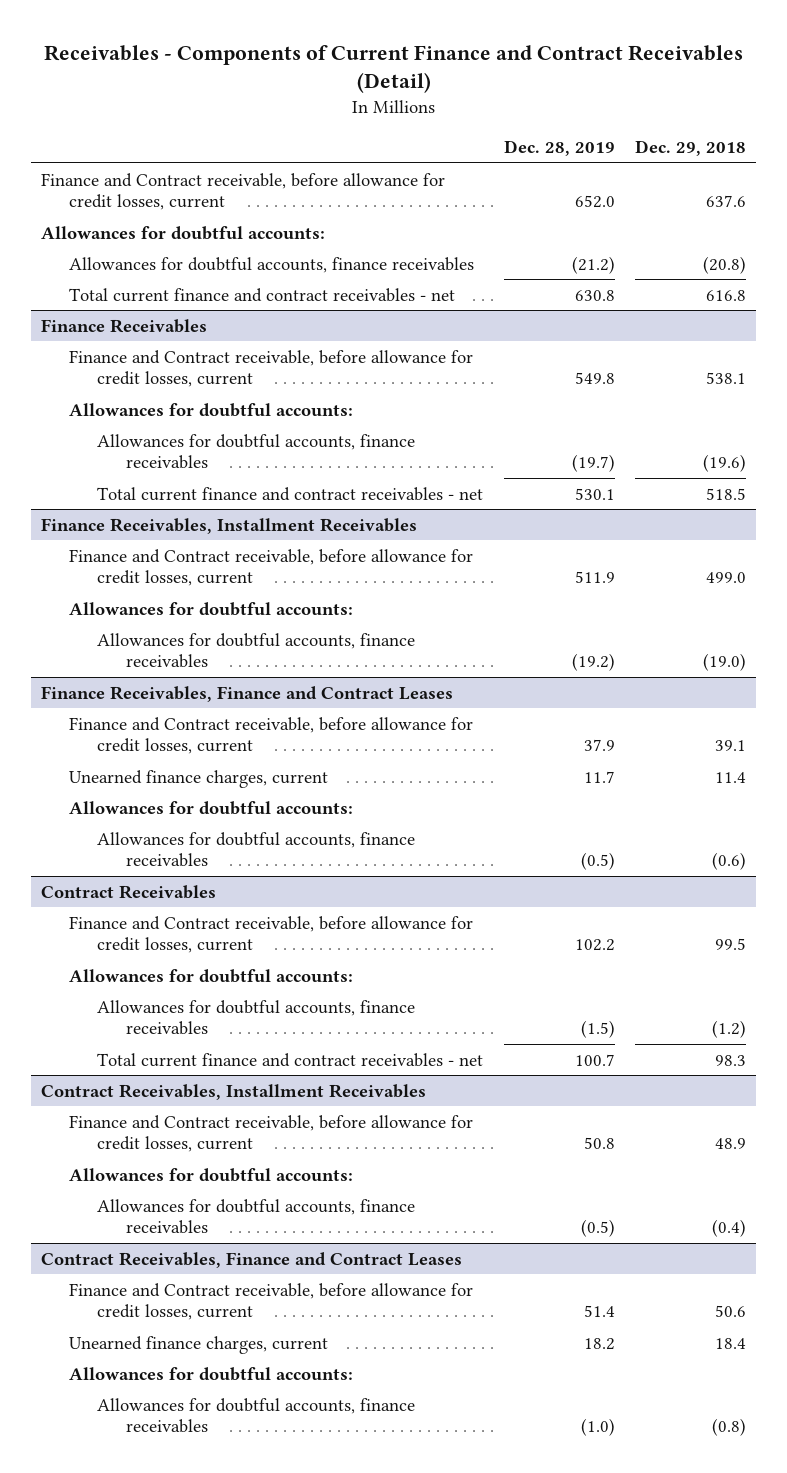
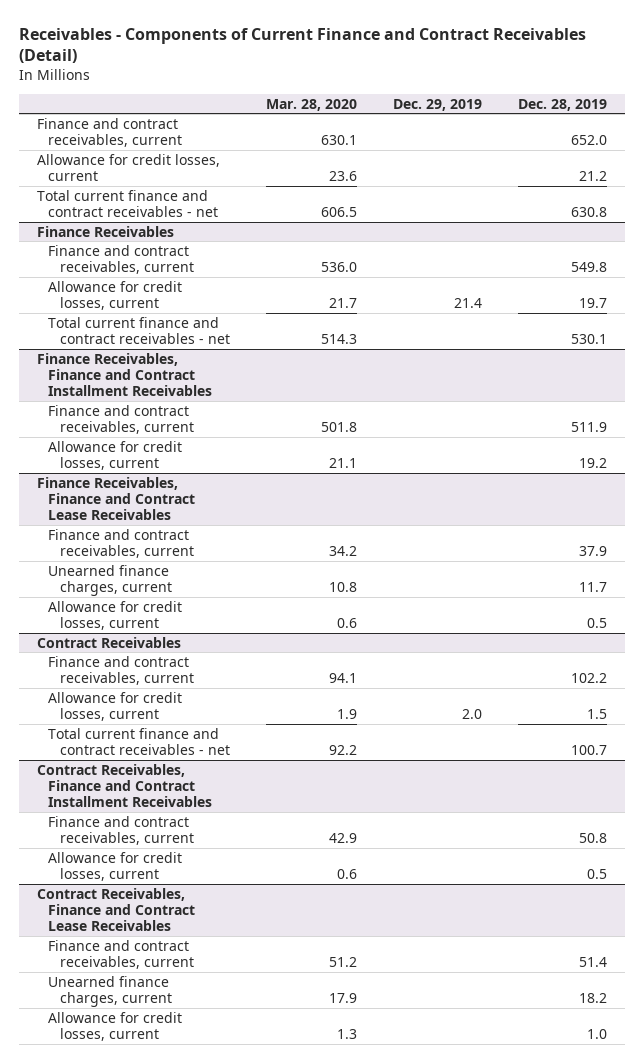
- | Dec. 28, 2019 | Dec. 29, 2018
+ | Mar. 28, 2020 | Dec. 29, 2019 | Dec. 28, 2019
- Finance and Contract receivable, before allowance for credit losses, current | 652.0 | 637.6
- Allowances for doubtful accounts:
- Allowances for doubtful accounts, finance receivables | (21.2) | (20.8)
+ Finance and contract receivables, current | 630.1 | | 652.0
+ Allowance for credit losses, current | 23.6 | | 21.2
@ Finance Receivables
- Finance and Contract receivable, before allowance for credit losses, current | 549.8 | 538.1
- Allowances for doubtful accounts:
- Allowances for doubtful accounts, finance receivables | (19.7) | (19.6)
+ Finance and contract receivables, current | 536.0 | | 549.8
+ Allowance for credit losses, current | 21.7 | 21.4 | 19.7
- Finance Receivables, Installment Receivables
- Finance and Contract receivable, before allowance for credit losses, current | 511.9 | 499.0
- Allowances for doubtful accounts:
- Allowances for doubtful accounts, finance receivables | (19.2) | (19.0)
- Finance Receivables, Finance and Contract Leases
- Finance and Contract receivable, before allowance for credit losses, current | 37.9 | 39.1
+ Finance Receivables, Finance and Contract Installment Receivables
+ Finance and contract receivables, current | 501.8 | | 511.9
+ Allowance for credit losses, current | 21.1 | | 19.2
+ Finance Receivables, Finance and Contract Lease Receivables
+ Finance and contract receivables, current | 34.2 | | 37.9
- Allowances for doubtful accounts:
- Allowances for doubtful accounts, finance receivables | (0.5) | (0.6)
+ Allowance for credit losses, current | 0.6 | | 0.5
@ Contract Receivables
- Finance and Contract receivable, before allowance for credit losses, current | 102.2 | 99.5
- Allowances for doubtful accounts:
- Allowances for doubtful accounts, finance receivables | (1.5) | (1.2)
+ Finance and contract receivables, current | 94.1 | | 102.2
+ Allowance for credit losses, current | 1.9 | 2.0 | 1.5
- Contract Receivables, Installment Receivables
- Finance and Contract receivable, before allowance for credit losses, current | 50.8 | 48.9
- Allowances for doubtful accounts:
- Allowances for doubtful accounts, finance receivables | (0.5) | (0.4)
- Contract Receivables, Finance and Contract Leases
- Finance and Contract receivable, before allowance for credit losses, current | 51.4 | 50.6
+ Contract Receivables, Finance and Contract Installment Receivables
+ Finance and contract receivables, current | 42.9 | | 50.8
+ Allowance for credit losses, current | 0.6 | | 0.5
+ Contract Receivables, Finance and Contract Lease Receivables
+ Finance and contract receivables, current | 51.2 | | 51.4
- Allowances for doubtful accounts:
- Allowances for doubtful accounts, finance receivables | (1.0) | (0.8)
+ Allowance for credit losses, current | 1.3 | | 1.0

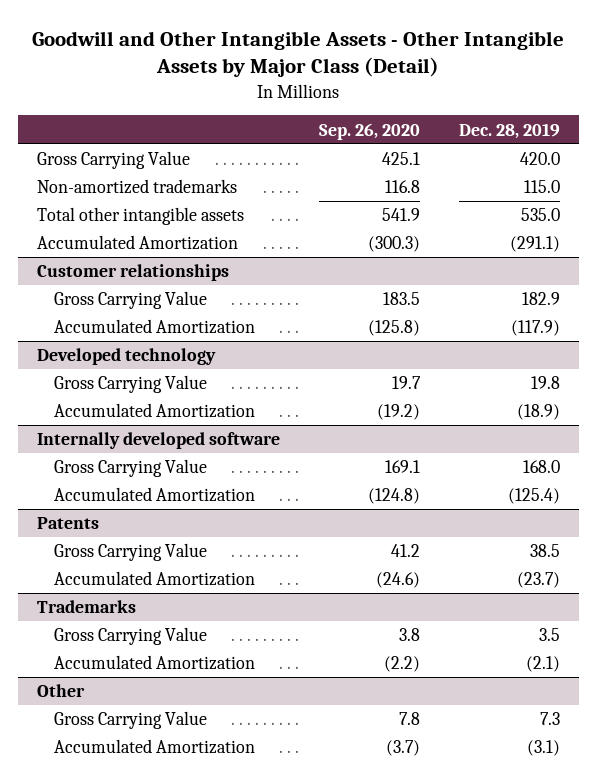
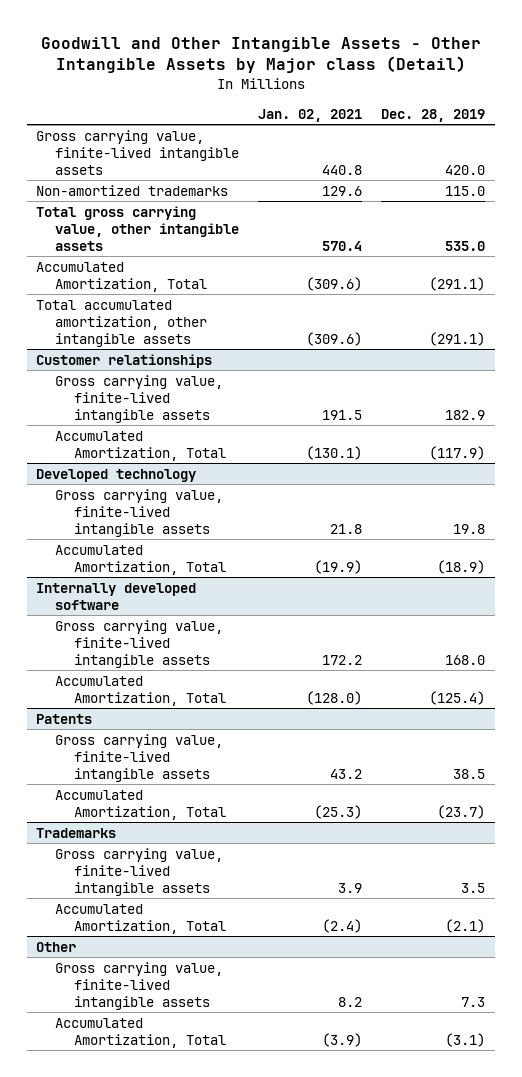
- Goodwill and Other Intangible Assets - Other Intangible Assets by Major Class (Detail)
+ Goodwill and Other Intangible Assets - Other Intangible Assets by Major class (Detail)
- | Sep. 26, 2020 | Dec. 28, 2019
+ | Jan. 02, 2021 | Dec. 28, 2019
- Gross Carrying Value | 425.1 | 420.0
+ Gross carrying value, finite-lived intangible assets | 440.8 | 420.0
- Total other intangible assets | 541.9 | 535.0
- Accumulated Amortization | (300.3) | (291.1)
+ Total gross carrying value, other intangible assets | 570.4 | 535.0
+ Accumulated Amortization, Total | (309.6) | (291.1)
+ Total accumulated amortization, other intangible assets | (309.6) | (291.1)
@ Customer relationships
- Gross Carrying Value | 183.5 | 182.9
- Accumulated Amortization | (125.8) | (117.9)
+ Gross carrying value, finite-lived intangible assets | 191.5 | 182.9
+ Accumulated Amortization, Total | (130.1) | (117.9)
@ Developed technology
- Gross Carrying Value | 19.7 | 19.8
- Accumulated Amortization | (19.2) | (18.9)
+ Gross carrying value, finite-lived intangible assets | 21.8 | 19.8
+ Accumulated Amortization, Total | (19.9) | (18.9)
@ Internally developed software
- Gross Carrying Value | 169.1 | 168.0
- Accumulated Amortization | (124.8) | (125.4)
+ Gross carrying value, finite-lived intangible assets | 172.2 | 168.0
+ Accumulated Amortization, Total | (128.0) | (125.4)
@ Patents
- Gross Carrying Value | 41.2 | 38.5
- Accumulated Amortization | (24.6) | (23.7)
+ Gross carrying value, finite-lived intangible assets | 43.2 | 38.5
+ Accumulated Amortization, Total | (25.3) | (23.7)
@ Trademarks
- Gross Carrying Value | 3.8 | 3.5
- Accumulated Amortization | (2.2) | (2.1)
+ Gross carrying value, finite-lived intangible assets | 3.9 | 3.5
+ Accumulated Amortization, Total | (2.4) | (2.1)
@ Other
- Gross Carrying Value | 7.8 | 7.3
- Accumulated Amortization | (3.7) | (3.1)
+ Gross carrying value, finite-lived intangible assets | 8.2 | 7.3
+ Accumulated Amortization, Total | (3.9) | (3.1)

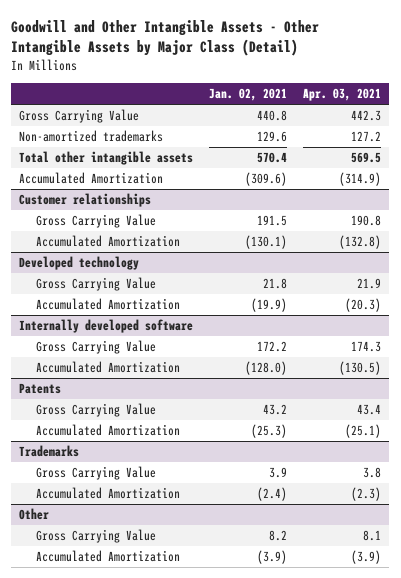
- Goodwill and Other Intangible Assets - Other Intangible Assets by Major class (Detail)
+ Goodwill and Other Intangible Assets - Other Intangible Assets by Major Class (Detail)
- | Jan. 02, 2021 | Dec. 28, 2019
+ | Jan. 02, 2021 | Apr. 03, 2021
- Gross carrying value, finite-lived intangible assets | 440.8 | 420.0
+ Gross Carrying Value | 440.8 | 442.3
- Total gross carrying value, other intangible assets | 570.4 | 535.0
- Accumulated Amortization, Total | (309.6) | (291.1)
- Total accumulated amortization, other intangible assets | (309.6) | (291.1)
+ Total other intangible assets | 570.4 | 569.5
+ Accumulated Amortization | (309.6) | (314.9)
@ Customer relationships
- Gross carrying value, finite-lived intangible assets | 191.5 | 182.9
- Accumulated Amortization, Total | (130.1) | (117.9)
+ Gross Carrying Value | 191.5 | 190.8
+ Accumulated Amortization | (130.1) | (132.8)
@ Developed technology
- Gross carrying value, finite-lived intangible assets | 21.8 | 19.8
- Accumulated Amortization, Total | (19.9) | (18.9)
+ Gross Carrying Value | 21.8 | 21.9
+ Accumulated Amortization | (19.9) | (20.3)
@ Internally developed software
- Gross carrying value, finite-lived intangible assets | 172.2 | 168.0
- Accumulated Amortization, Total | (128.0) | (125.4)
+ Gross Carrying Value | 172.2 | 174.3
+ Accumulated Amortization | (128.0) | (130.5)
@ Patents
- Gross carrying value, finite-lived intangible assets | 43.2 | 38.5
- Accumulated Amortization, Total | (25.3) | (23.7)
+ Gross Carrying Value | 43.2 | 43.4
+ Accumulated Amortization | (25.3) | (25.1)
@ Trademarks
- Gross carrying value, finite-lived intangible assets | 3.9 | 3.5
- Accumulated Amortization, Total | (2.4) | (2.1)
+ Gross Carrying Value | 3.9 | 3.8
+ Accumulated Amortization | (2.4) | (2.3)
@ Other
- Gross carrying value, finite-lived intangible assets | 8.2 | 7.3
- Accumulated Amortization, Total | (3.9) | (3.1)
+ Gross Carrying Value | 8.2 | 8.1
+ Accumulated Amortization | (3.9) | (3.9)

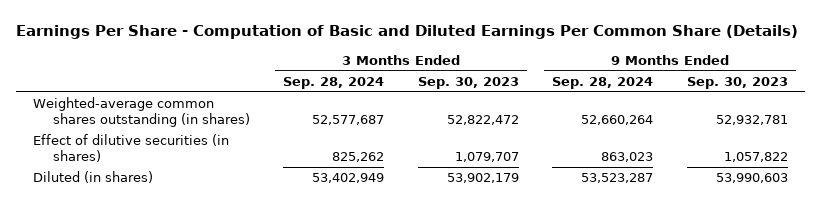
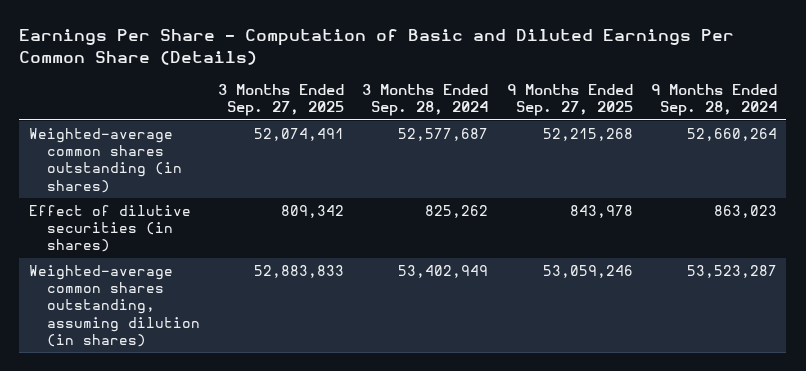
- | 3 Months Ended Sep. 28, 2024 | 3 Months Ended Sep. 30, 2023 | 9 Months Ended Sep. 28, 2024 | 9 Months Ended Sep. 30, 2023
+ | 3 Months Ended Sep. 27, 2025 | 3 Months Ended Sep. 28, 2024 | 9 Months Ended Sep. 27, 2025 | 9 Months Ended Sep. 28, 2024
- Diluted (in shares) | 53,402,949 | 53,902,179 | 53,523,287 | 53,990,603
+ Weighted-average common shares outstanding, assuming dilution (in shares) | 52,883,833 | 53,402,949 | 53,059,246 | 53,523,287

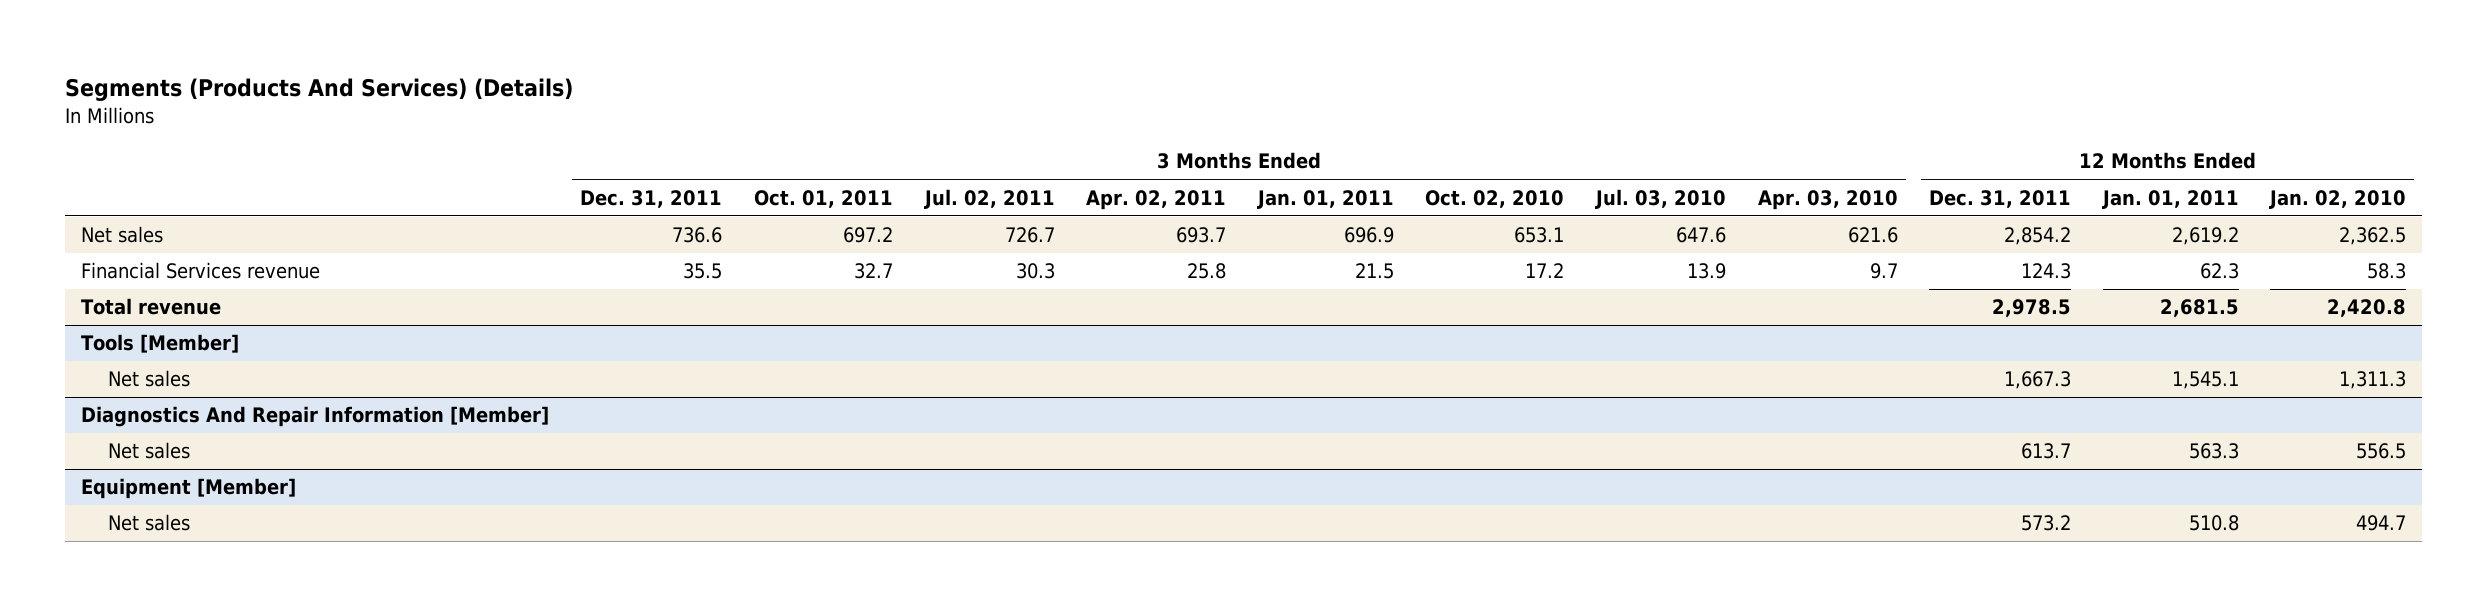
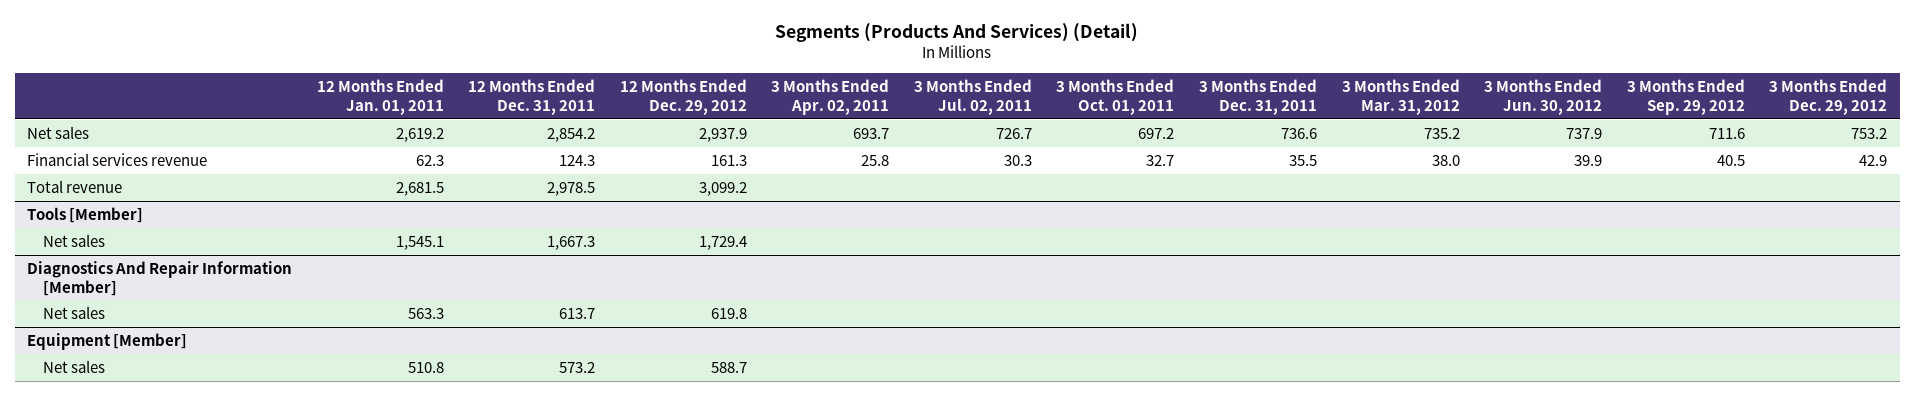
- Segments (Products And Services) (Details)
+ Segments (Products And Services) (Detail)
- | 3 Months Ended Dec. 31, 2011 | 3 Months Ended Oct. 01, 2011 | 3 Months Ended Jul. 02, 2011 | 3 Months Ended Apr. 02, 2011 | 3 Months Ended Jan. 01, 2011 | 3 Months Ended Oct. 02, 2010 | 3 Months Ended Jul. 03, 2010 | 3 Months Ended Apr. 03, 2010 | 12 Months Ended Dec. 31, 2011 | 12 Months Ended Jan. 01, 2011 | 12 Months Ended Jan. 02, 2010
+ | 12 Months Ended Jan. 01, 2011 | 12 Months Ended Dec. 31, 2011 | 12 Months Ended Dec. 29, 2012 | 3 Months Ended Apr. 02, 2011 | 3 Months Ended Jul. 02, 2011 | 3 Months Ended Oct. 01, 2011 | 3 Months Ended Dec. 31, 2011 | 3 Months Ended Mar. 31, 2012 | 3 Months Ended Jun. 30, 2012 | 3 Months Ended Sep. 29, 2012 | 3 Months Ended Dec. 29, 2012
- Financial Services revenue | 35.5 | 32.7 | 30.3 | 25.8 | 21.5 | 17.2 | 13.9 | 9.7 | 124.3 | 62.3 | 58.3
+ Financial services revenue | 62.3 | 124.3 | 161.3 | 25.8 | 30.3 | 32.7 | 35.5 | 38.0 | 39.9 | 40.5 | 42.9

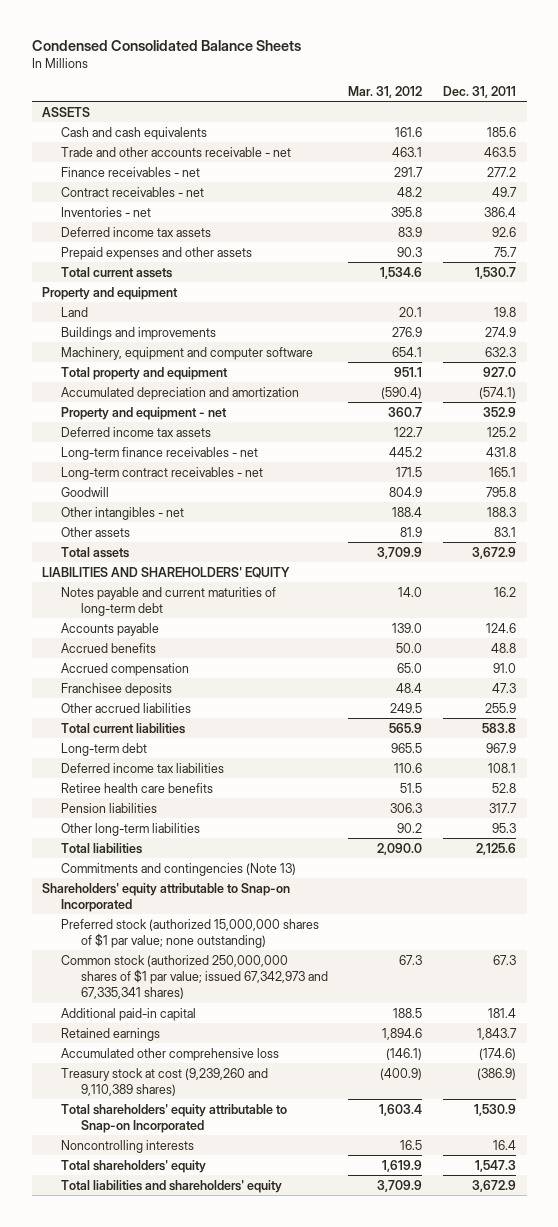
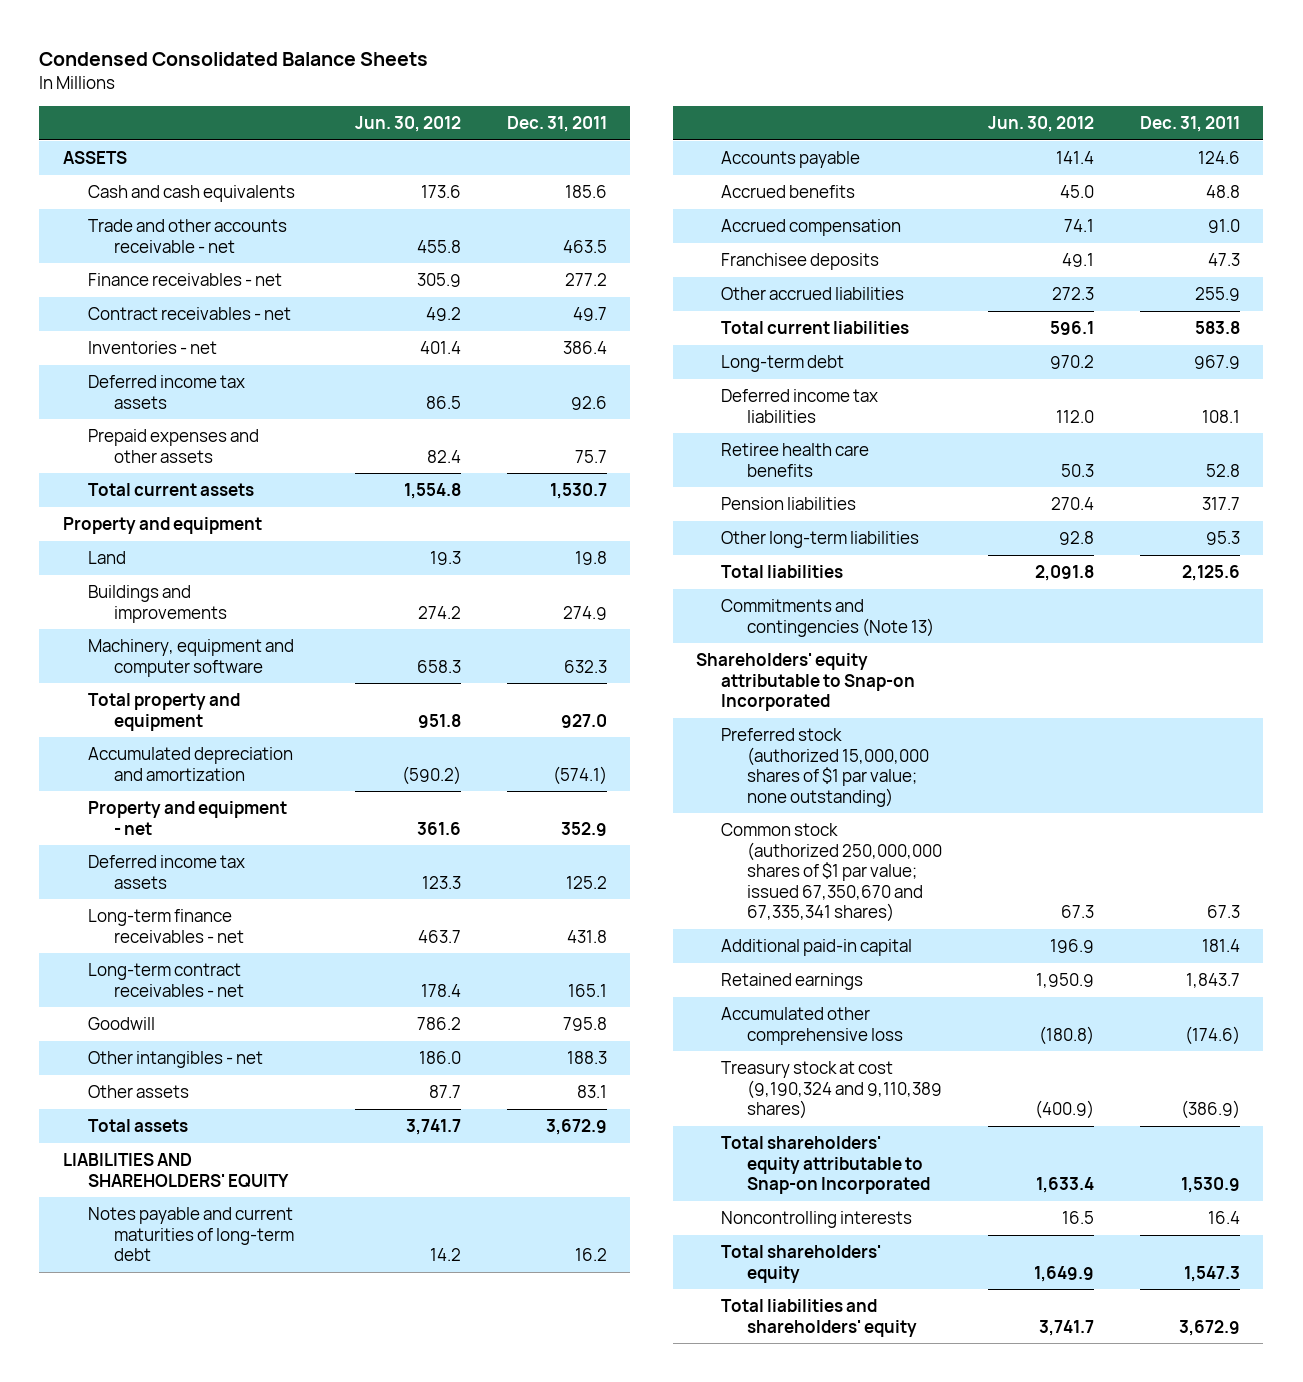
- | Mar. 31, 2012 | Dec. 31, 2011
+ | Jun. 30, 2012 | Dec. 31, 2011
- Common stock (authorized 250,000,000 shares of $1 par value; issued 67,342,973 and 67,335,341 shares) | 67.3 | 67.3
+ Common stock (authorized 250,000,000 shares of $1 par value; issued 67,350,670 and 67,335,341 shares) | 67.3 | 67.3
- Treasury stock at cost (9,239,260 and 9,110,389 shares) | (400.9) | (386.9)
+ Treasury stock at cost (9,190,324 and 9,110,389 shares) | (400.9) | (386.9)

